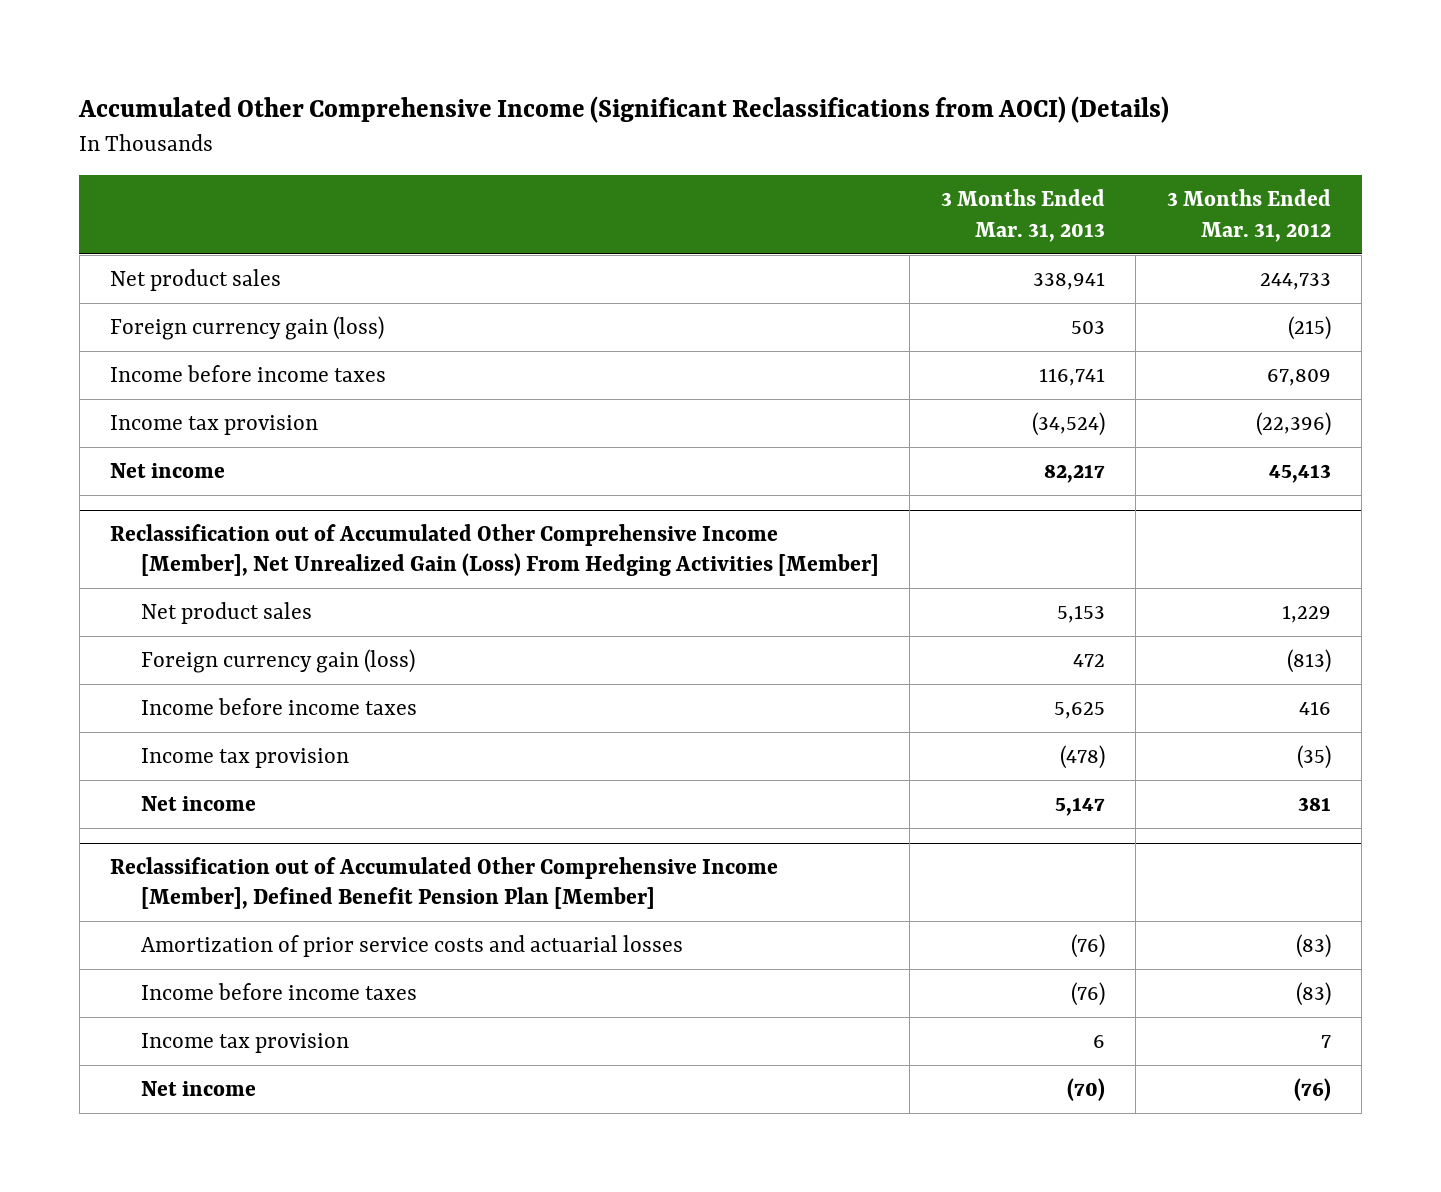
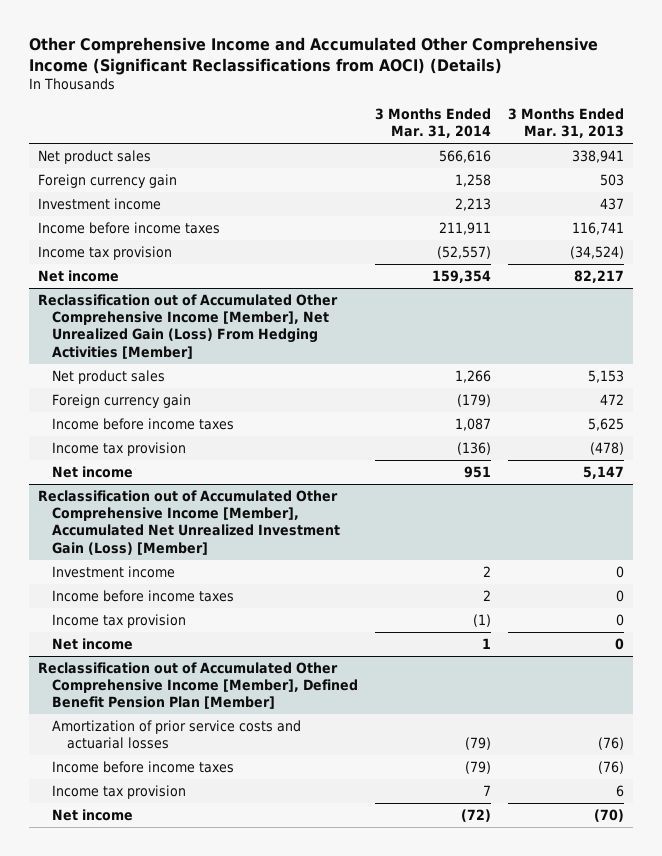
- Accumulated Other Comprehensive Income (Significant Reclassifications from AOCI) (Details)
+ Other Comprehensive Income and Accumulated Other Comprehensive Income (Significant Reclassifications from AOCI) (Details)
- | 3 Months Ended Mar. 31, 2013 | 3 Months Ended Mar. 31, 2012
+ | 3 Months Ended Mar. 31, 2014 | 3 Months Ended Mar. 31, 2013
- Foreign currency gain (loss) | 503 | (215)
+ Foreign currency gain | 1,258 | 503
+ Investment income | 2,213 | 437
@ Reclassification out of Accumulated Other Comprehensive Income [Member], Net Unrealized Gain (Loss) From Hedging Activities [Member]
- Foreign currency gain (loss) | 472 | (813)
+ Foreign currency gain | (179) | 472
+ Reclassification out of Accumulated Other Comprehensive Income [Member], Accumulated Net Unrealized Investment Gain (Loss) [Member]
+ Investment income | 2 | 0
+ Income before income taxes | 2 | 0
+ Income tax provision | (1) | 0
+ Net income | 1 | 0

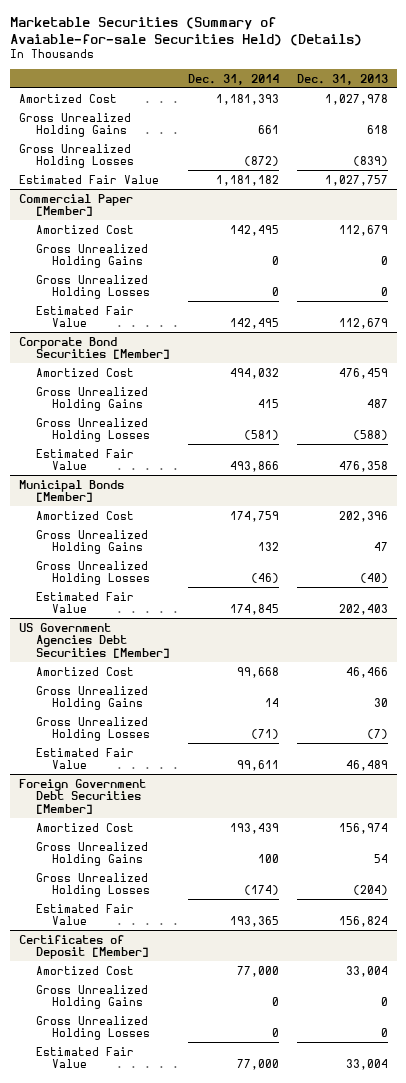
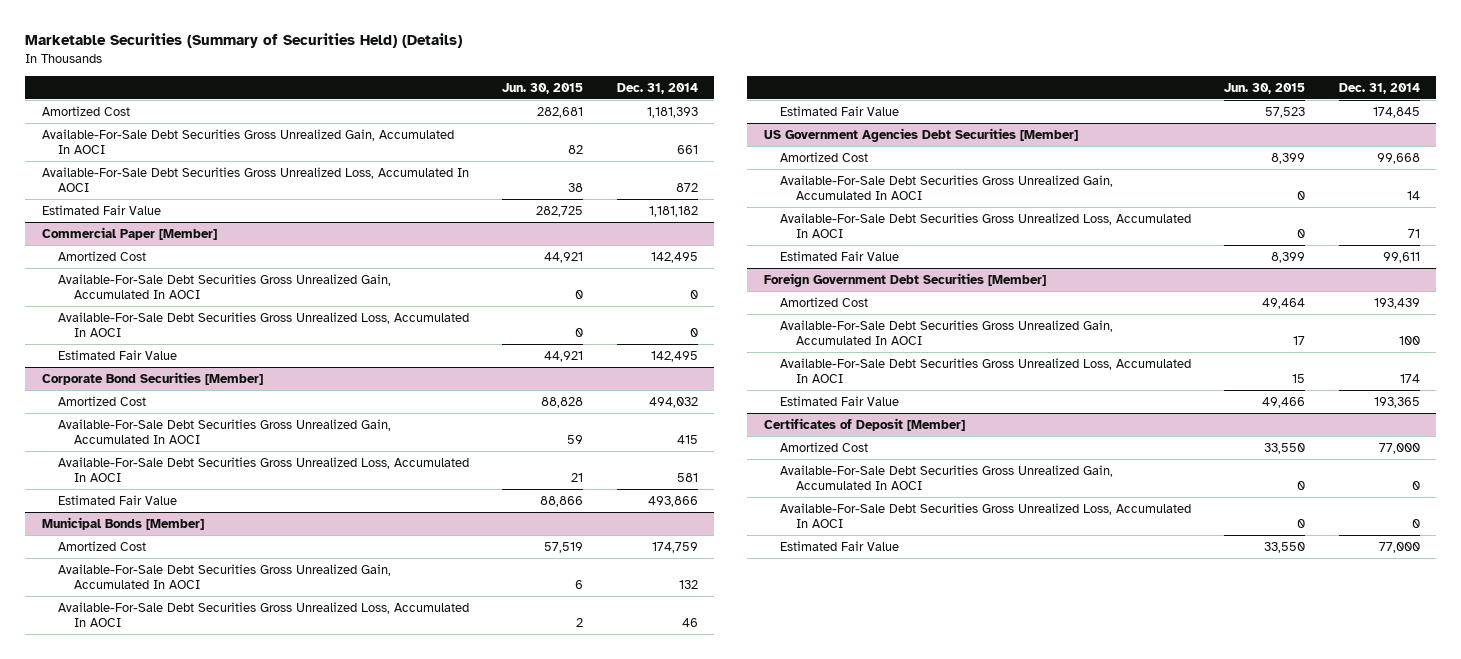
- Marketable Securities (Summary of Avaiable-for-sale Securities Held) (Details)
+ Marketable Securities (Summary of Securities Held) (Details)
- | Dec. 31, 2014 | Dec. 31, 2013
+ | Jun. 30, 2015 | Dec. 31, 2014
- Gross Unrealized Holding Gains | 661 | 618
- Gross Unrealized Holding Losses | (872) | (839)
+ Available-For-Sale Debt Securities Gross Unrealized Gain, Accumulated In AOCI | 82 | 661
+ Available-For-Sale Debt Securities Gross Unrealized Loss, Accumulated In AOCI | 38 | 872
@ Commercial Paper [Member]
- Gross Unrealized Holding Gains | 0 | 0
- Gross Unrealized Holding Losses | 0 | 0
+ Available-For-Sale Debt Securities Gross Unrealized Gain, Accumulated In AOCI | 0 | 0
+ Available-For-Sale Debt Securities Gross Unrealized Loss, Accumulated In AOCI | 0 | 0
@ Corporate Bond Securities [Member]
- Gross Unrealized Holding Gains | 415 | 487
- Gross Unrealized Holding Losses | (581) | (588)
+ Available-For-Sale Debt Securities Gross Unrealized Gain, Accumulated In AOCI | 59 | 415
+ Available-For-Sale Debt Securities Gross Unrealized Loss, Accumulated In AOCI | 21 | 581
@ Municipal Bonds [Member]
- Gross Unrealized Holding Gains | 132 | 47
- Gross Unrealized Holding Losses | (46) | (40)
+ Available-For-Sale Debt Securities Gross Unrealized Gain, Accumulated In AOCI | 6 | 132
+ Available-For-Sale Debt Securities Gross Unrealized Loss, Accumulated In AOCI | 2 | 46
@ US Government Agencies Debt Securities [Member]
- Gross Unrealized Holding Gains | 14 | 30
- Gross Unrealized Holding Losses | (71) | (7)
+ Available-For-Sale Debt Securities Gross Unrealized Gain, Accumulated In AOCI | 0 | 14
+ Available-For-Sale Debt Securities Gross Unrealized Loss, Accumulated In AOCI | 0 | 71
@ Foreign Government Debt Securities [Member]
- Gross Unrealized Holding Gains | 100 | 54
- Gross Unrealized Holding Losses | (174) | (204)
+ Available-For-Sale Debt Securities Gross Unrealized Gain, Accumulated In AOCI | 17 | 100
+ Available-For-Sale Debt Securities Gross Unrealized Loss, Accumulated In AOCI | 15 | 174
@ Certificates of Deposit [Member]
- Gross Unrealized Holding Gains | 0 | 0
- Gross Unrealized Holding Losses | 0 | 0
+ Available-For-Sale Debt Securities Gross Unrealized Gain, Accumulated In AOCI | 0 | 0
+ Available-For-Sale Debt Securities Gross Unrealized Loss, Accumulated In AOCI | 0 | 0

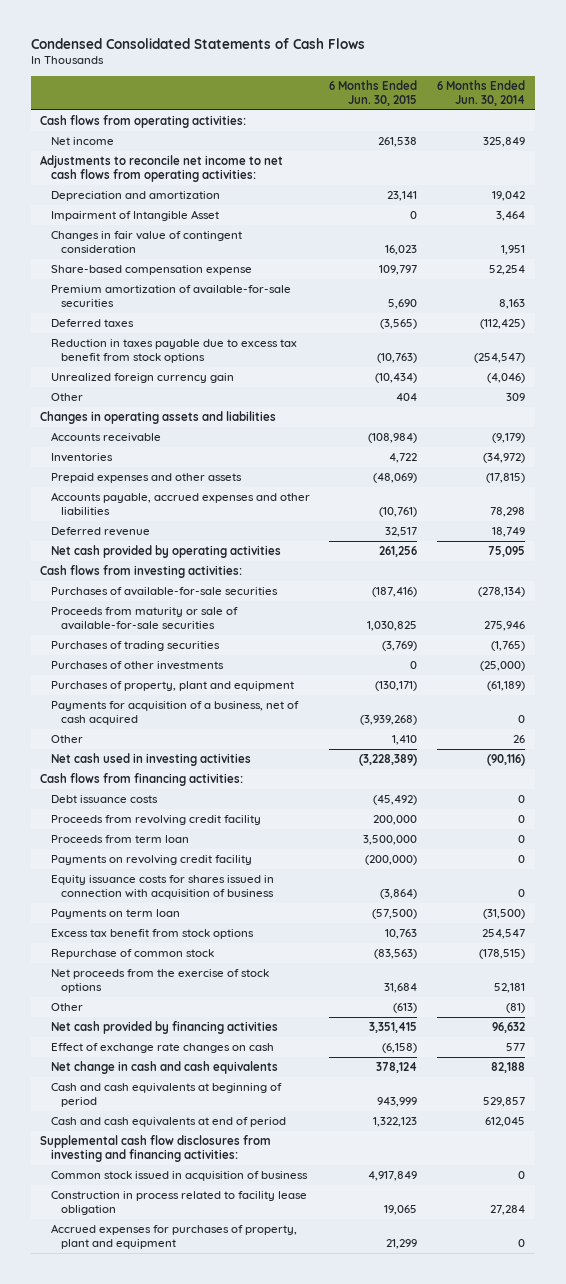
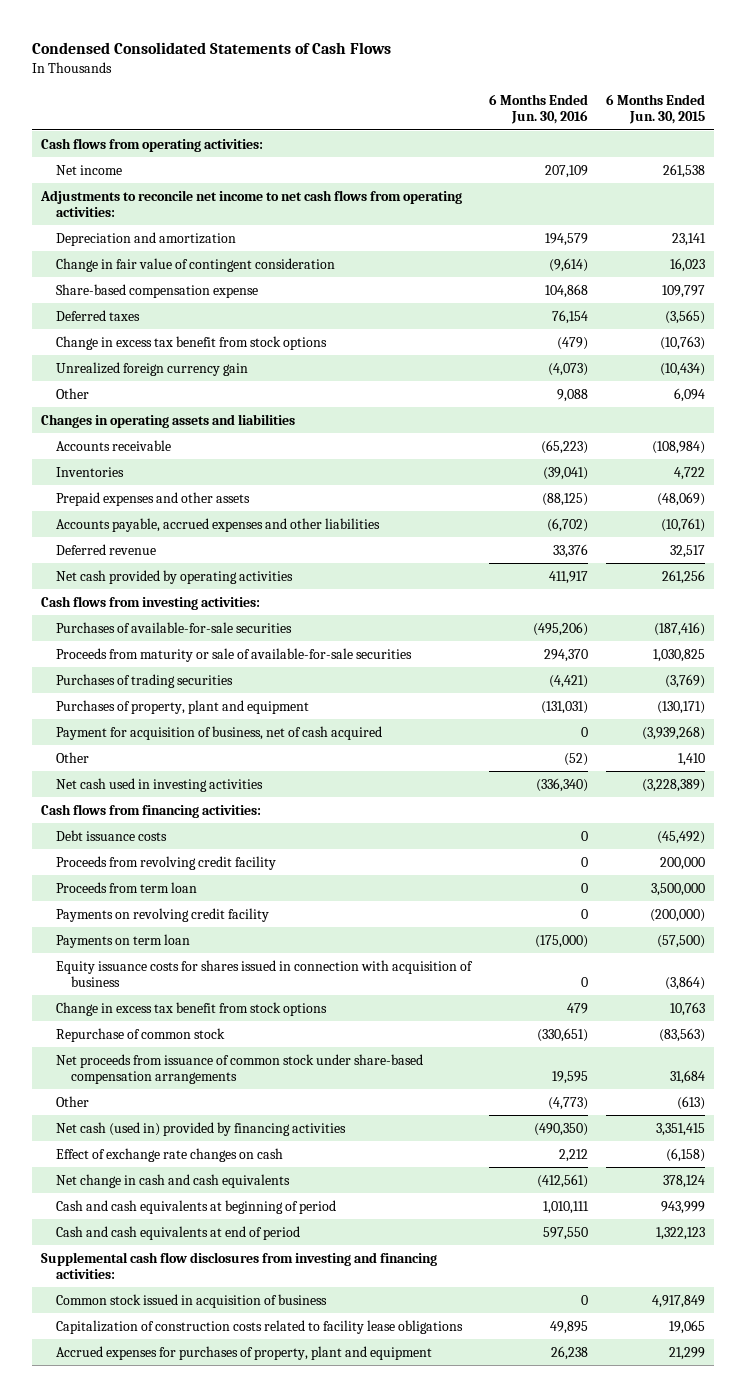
- | 6 Months Ended Jun. 30, 2015 | 6 Months Ended Jun. 30, 2014
+ | 6 Months Ended Jun. 30, 2016 | 6 Months Ended Jun. 30, 2015
- Impairment of Intangible Asset | 0 | 3,464
- Changes in fair value of contingent consideration | 16,023 | 1,951
+ Change in fair value of contingent consideration | (9,614) | 16,023
- Premium amortization of available-for-sale securities | 5,690 | 8,163
- Reduction in taxes payable due to excess tax benefit from stock options | (10,763) | (254,547)
+ Change in excess tax benefit from stock options | (479) | (10,763)
- Other | 404 | 309
+ Other | 9,088 | 6,094
- Purchases of other investments | 0 | (25,000)
- Payments for acquisition of a business, net of cash acquired | (3,939,268) | 0
+ Payment for acquisition of business, net of cash acquired | 0 | (3,939,268)
- Excess tax benefit from stock options | 10,763 | 254,547
moved down: Equity issuance costs for shares issued in connection with acquisition of business | 0 | (3,864)
+ Change in excess tax benefit from stock options | 479 | 10,763
- Net proceeds from the exercise of stock options | 31,684 | 52,181
+ Net proceeds from issuance of common stock under share-based compensation arrangements | 19,595 | 31,684
- Net cash provided by financing activities | 3,351,415 | 96,632
+ Net cash (used in) provided by financing activities | (490,350) | 3,351,415
- Construction in process related to facility lease obligation | 19,065 | 27,284
+ Capitalization of construction costs related to facility lease obligations | 49,895 | 19,065

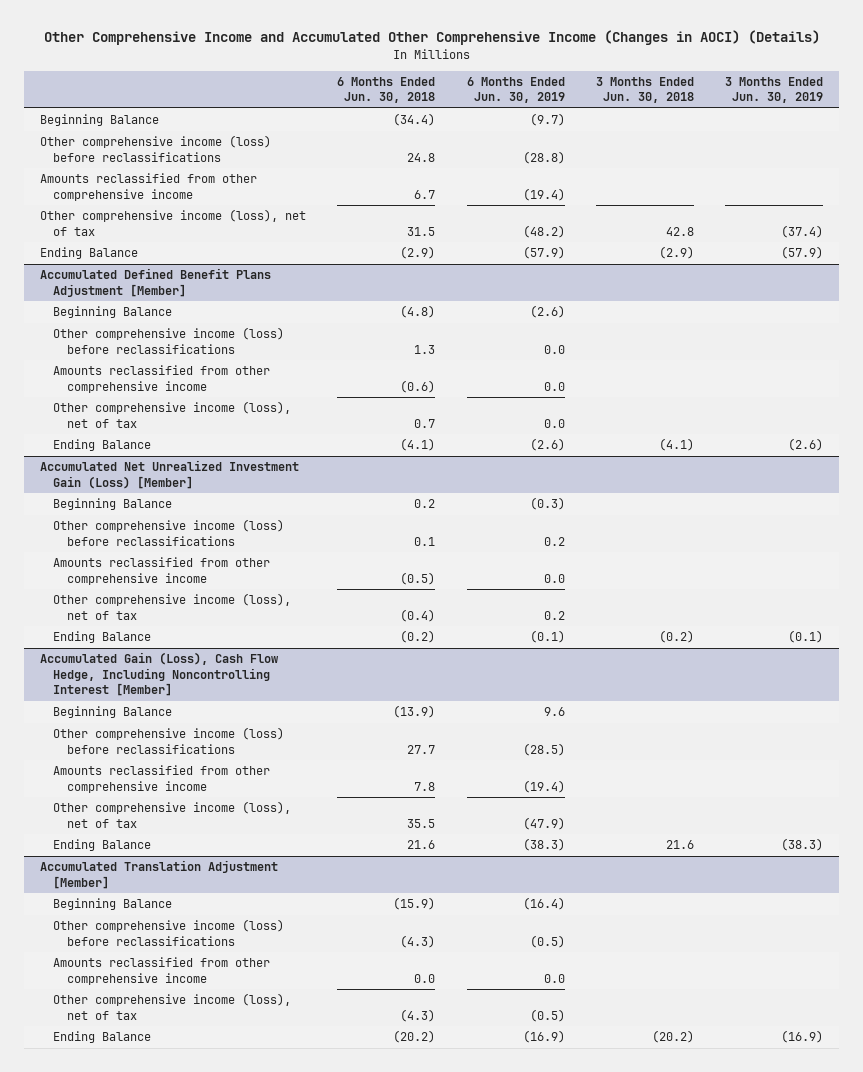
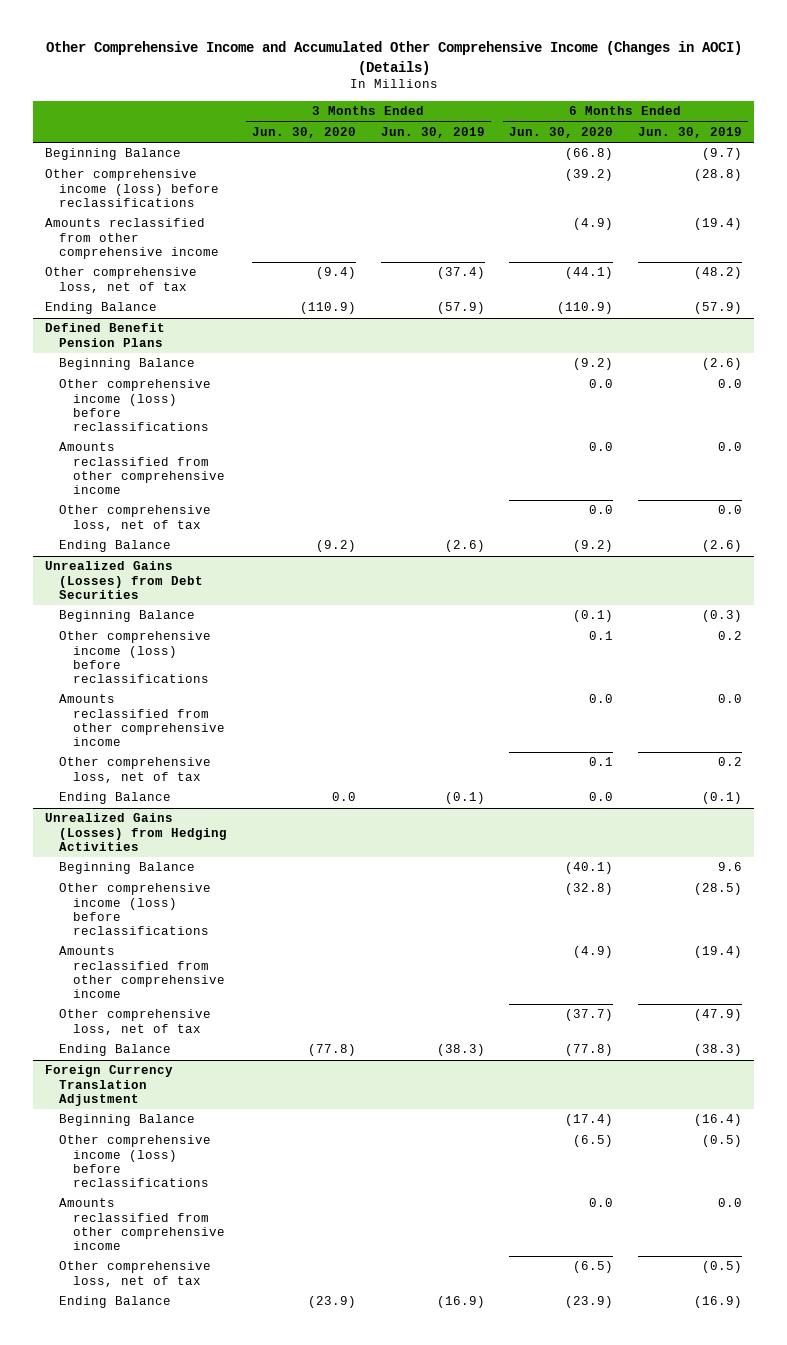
- | 6 Months Ended Jun. 30, 2018 | 6 Months Ended Jun. 30, 2019 | 3 Months Ended Jun. 30, 2018 | 3 Months Ended Jun. 30, 2019
+ | 3 Months Ended Jun. 30, 2020 | 3 Months Ended Jun. 30, 2019 | 6 Months Ended Jun. 30, 2020 | 6 Months Ended Jun. 30, 2019
- Other comprehensive income (loss), net of tax | 31.5 | (48.2) | 42.8 | (37.4)
+ Other comprehensive loss, net of tax | (9.4) | (37.4) | (44.1) | (48.2)
- Accumulated Defined Benefit Plans Adjustment [Member]
+ Defined Benefit Pension Plans
- Other comprehensive income (loss), net of tax | 0.7 | 0.0 | |
+ Other comprehensive loss, net of tax | | | 0.0 | 0.0
- Accumulated Net Unrealized Investment Gain (Loss) [Member]
+ Unrealized Gains (Losses) from Debt Securities
- Other comprehensive income (loss), net of tax | (0.4) | 0.2 | |
+ Other comprehensive loss, net of tax | | | 0.1 | 0.2
- Accumulated Gain (Loss), Cash Flow Hedge, Including Noncontrolling Interest [Member]
+ Unrealized Gains (Losses) from Hedging Activities
- Other comprehensive income (loss), net of tax | 35.5 | (47.9) | |
+ Other comprehensive loss, net of tax | | | (37.7) | (47.9)
- Accumulated Translation Adjustment [Member]
+ Foreign Currency Translation Adjustment
- Other comprehensive income (loss), net of tax | (4.3) | (0.5) | |
+ Other comprehensive loss, net of tax | | | (6.5) | (0.5)

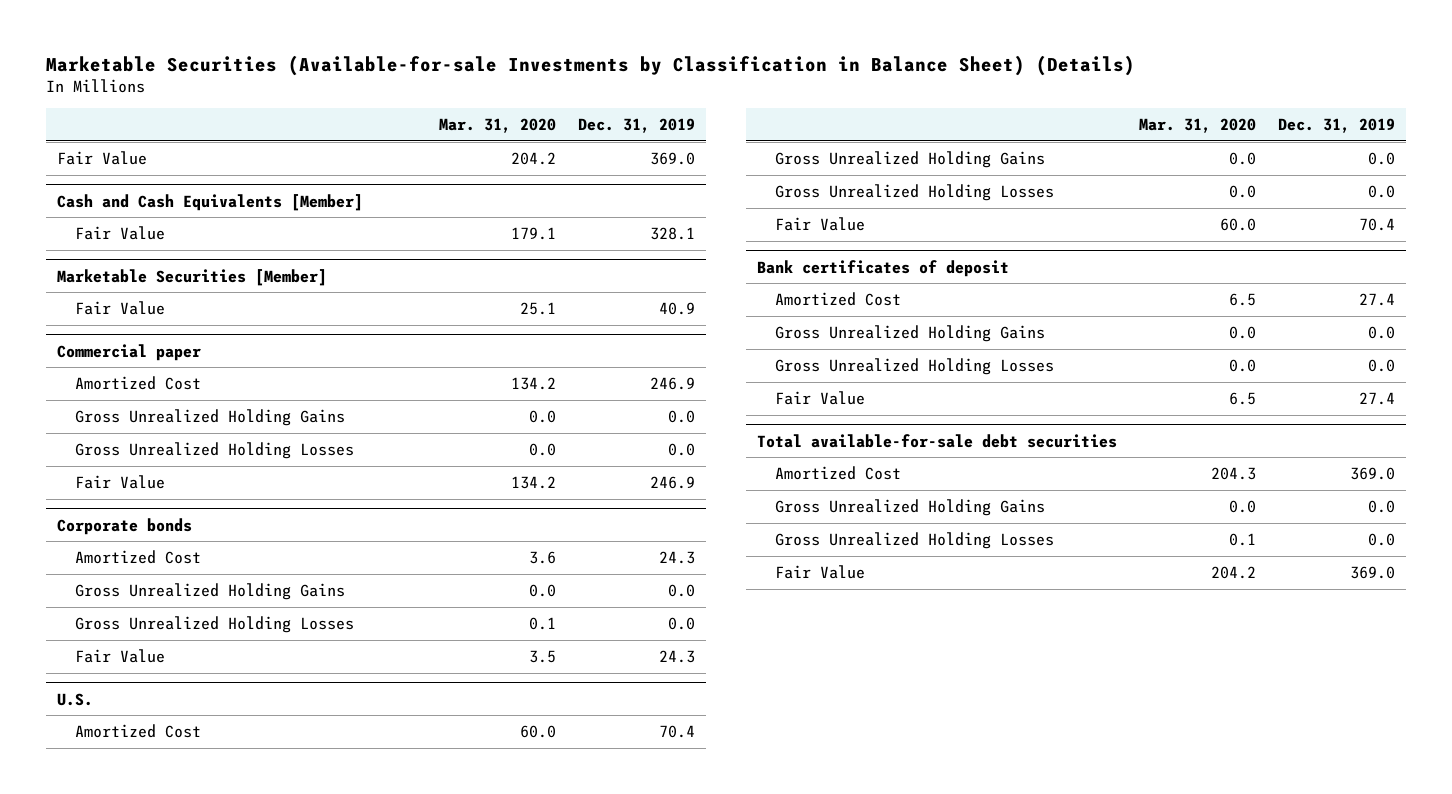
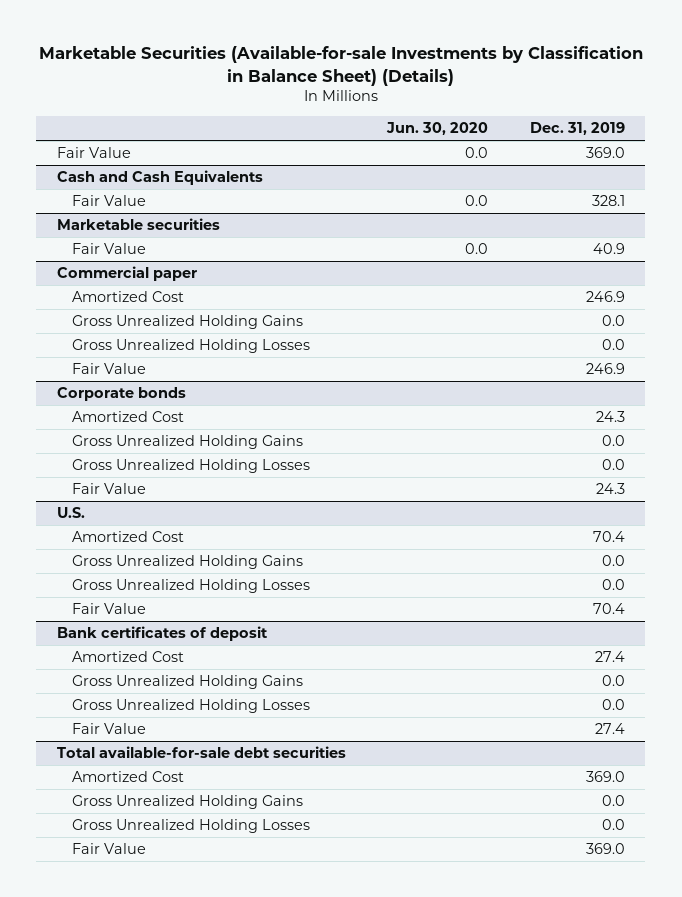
- | Mar. 31, 2020 | Dec. 31, 2019
+ | Jun. 30, 2020 | Dec. 31, 2019
- Cash and Cash Equivalents [Member]
+ Cash and Cash Equivalents
- Marketable Securities [Member]
+ Marketable securities

